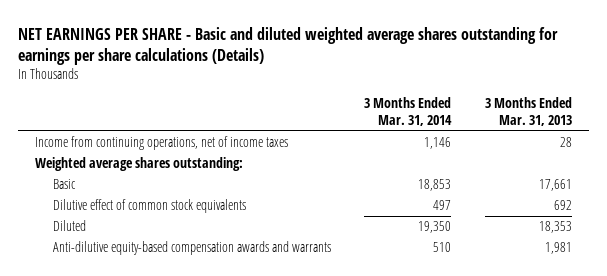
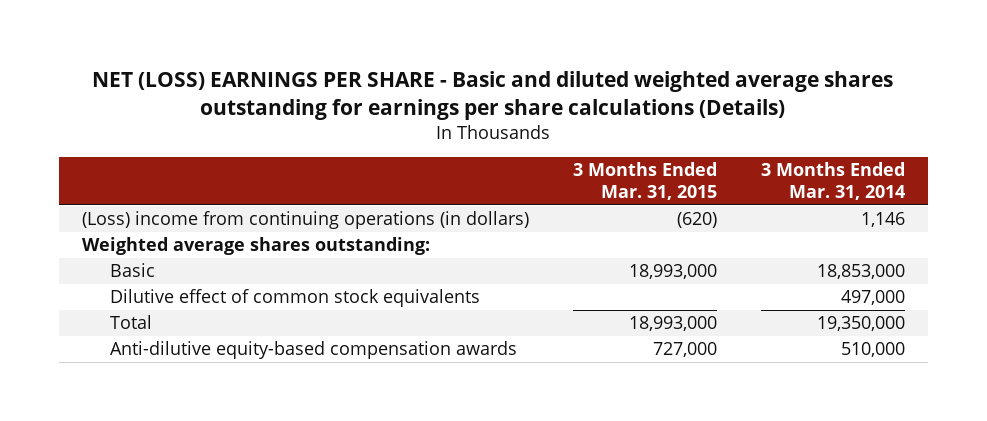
- NET EARNINGS PER SHARE - Basic and diluted weighted average shares outstanding for earnings per share calculations (Details)
+ NET (LOSS) EARNINGS PER SHARE - Basic and diluted weighted average shares outstanding for earnings per share calculations (Details)
- | 3 Months Ended Mar. 31, 2014 | 3 Months Ended Mar. 31, 2013
+ | 3 Months Ended Mar. 31, 2015 | 3 Months Ended Mar. 31, 2014
- Income from continuing operations, net of income taxes | 1,146 | 28
+ (Loss) income from continuing operations (in dollars) | (620) | 1,146
- Basic | 18,853 | 17,661
- Dilutive effect of common stock equivalents | 497 | 692
- Diluted | 19,350 | 18,353
- Anti-dilutive equity-based compensation awards and warrants | 510 | 1,981
+ Basic | 18,993,000 | 18,853,000
+ Dilutive effect of common stock equivalents | | 497,000
+ Total | 18,993,000 | 19,350,000
+ Anti-dilutive equity-based compensation awards | 727,000 | 510,000

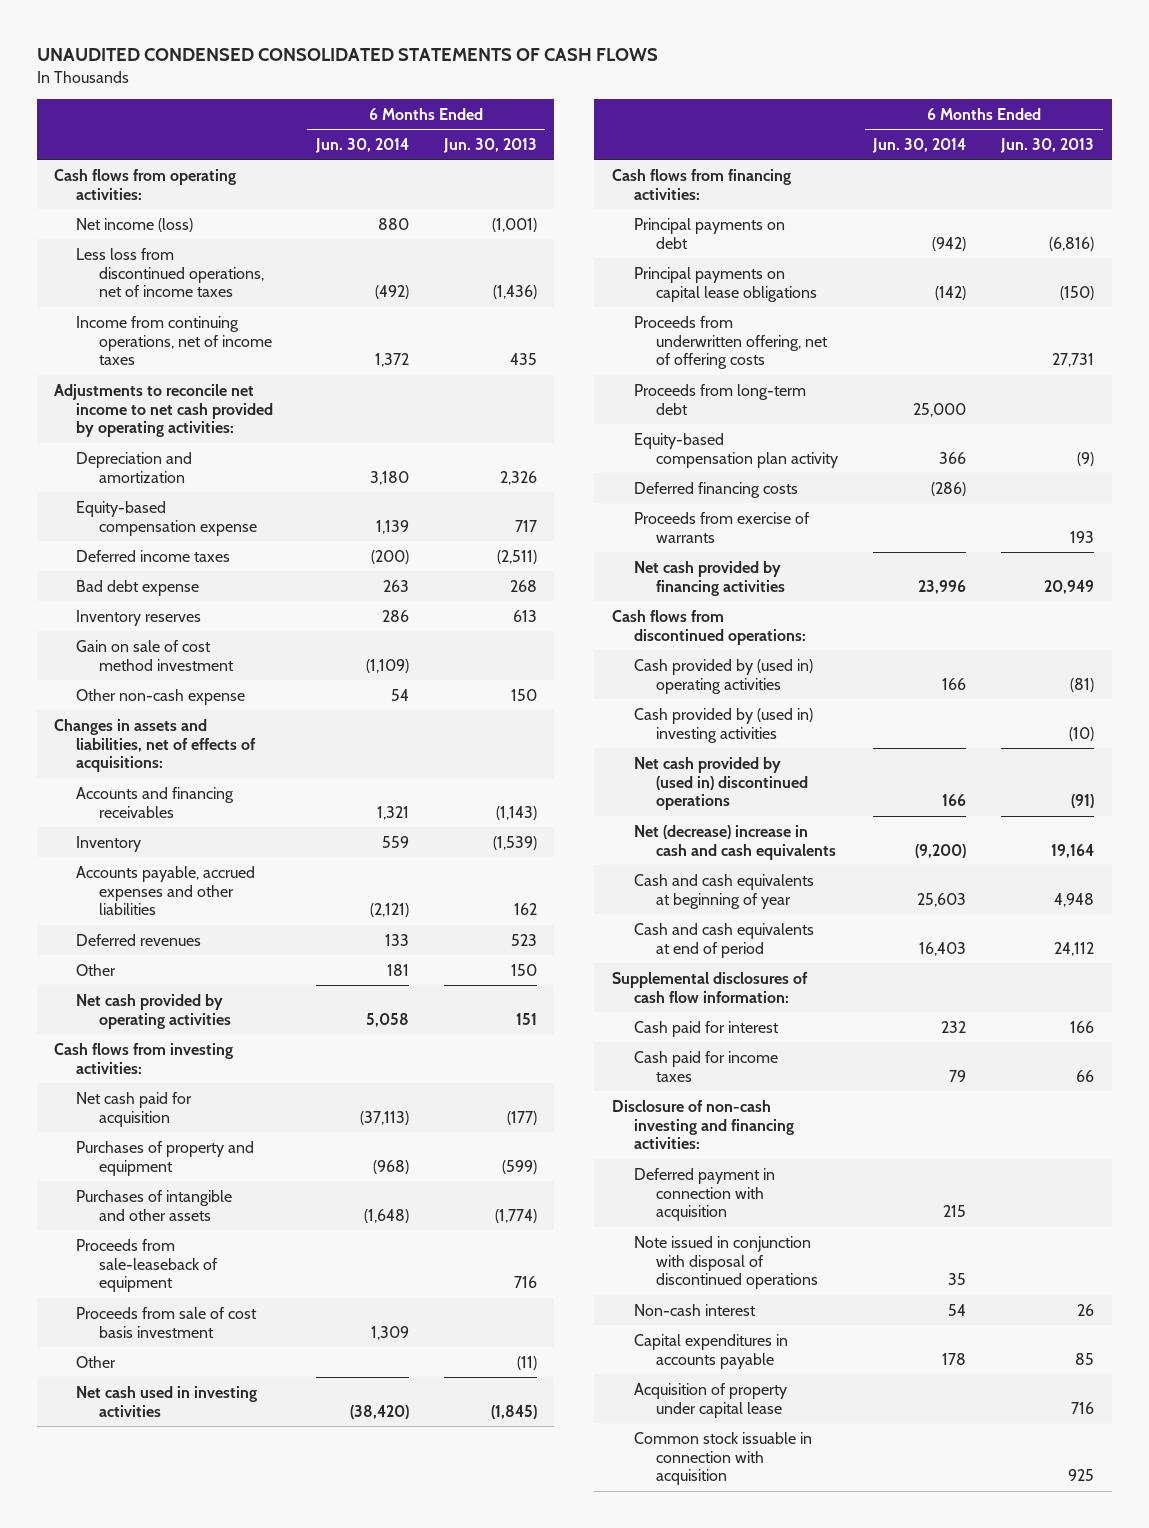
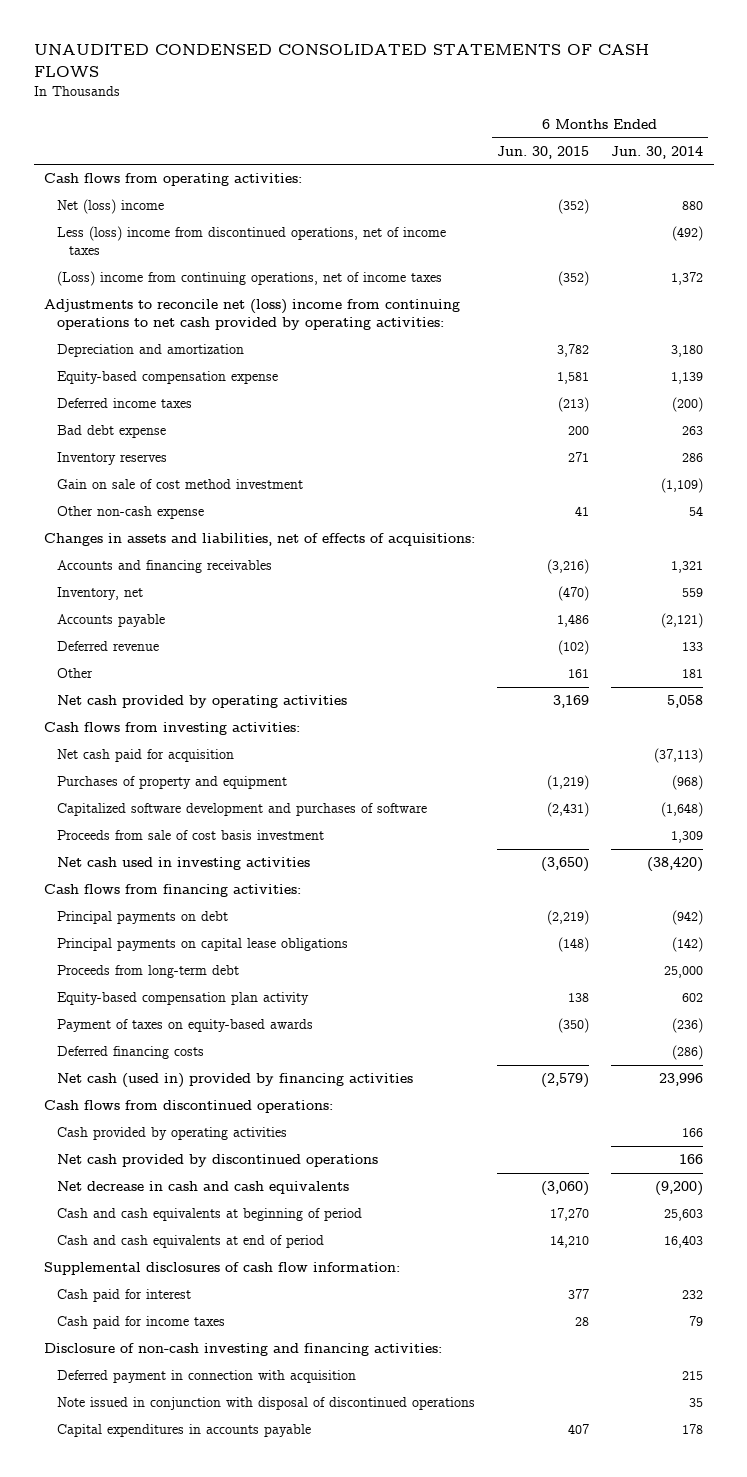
- | 6 Months Ended Jun. 30, 2014 | 6 Months Ended Jun. 30, 2013
+ | 6 Months Ended Jun. 30, 2015 | 6 Months Ended Jun. 30, 2014
- Net income (loss) | 880 | (1,001)
- Less loss from discontinued operations, net of income taxes | (492) | (1,436)
- Income from continuing operations, net of income taxes | 1,372 | 435
- Adjustments to reconcile net income to net cash provided by operating activities:
+ Net (loss) income | (352) | 880
+ Less (loss) income from discontinued operations, net of income taxes | | (492)
+ (Loss) income from continuing operations, net of income taxes | (352) | 1,372
+ Adjustments to reconcile net (loss) income from continuing operations to net cash provided by operating activities:
- Inventory | 559 | (1,539)
- Accounts payable, accrued expenses and other liabilities | (2,121) | 162
- Deferred revenues | 133 | 523
+ Inventory, net | (470) | 559
+ Accounts payable | 1,486 | (2,121)
+ Deferred revenue | (102) | 133
- Purchases of intangible and other assets | (1,648) | (1,774)
- Proceeds from sale-leaseback of equipment | | 716
+ Capitalized software development and purchases of software | (2,431) | (1,648)
- Other | | (11)
- Proceeds from underwritten offering, net of offering costs | | 27,731
- Equity-based compensation plan activity | 366 | (9)
+ Equity-based compensation plan activity | 138 | 602
+ Payment of taxes on equity-based awards | (350) | (236)
- Proceeds from exercise of warrants | | 193
- Net cash provided by financing activities | 23,996 | 20,949
+ Net cash (used in) provided by financing activities | (2,579) | 23,996
- Cash provided by (used in) operating activities | 166 | (81)
- Cash provided by (used in) investing activities | | (10)
- Net cash provided by (used in) discontinued operations | 166 | (91)
- Net (decrease) increase in cash and cash equivalents | (9,200) | 19,164
- Cash and cash equivalents at beginning of year | 25,603 | 4,948
+ Cash provided by operating activities | | 166
+ Net cash provided by discontinued operations | | 166
+ Net decrease in cash and cash equivalents | (3,060) | (9,200)
+ Cash and cash equivalents at beginning of period | 17,270 | 25,603
- Non-cash interest | 54 | 26
- Acquisition of property under capital lease | | 716
- Common stock issuable in connection with acquisition | | 925

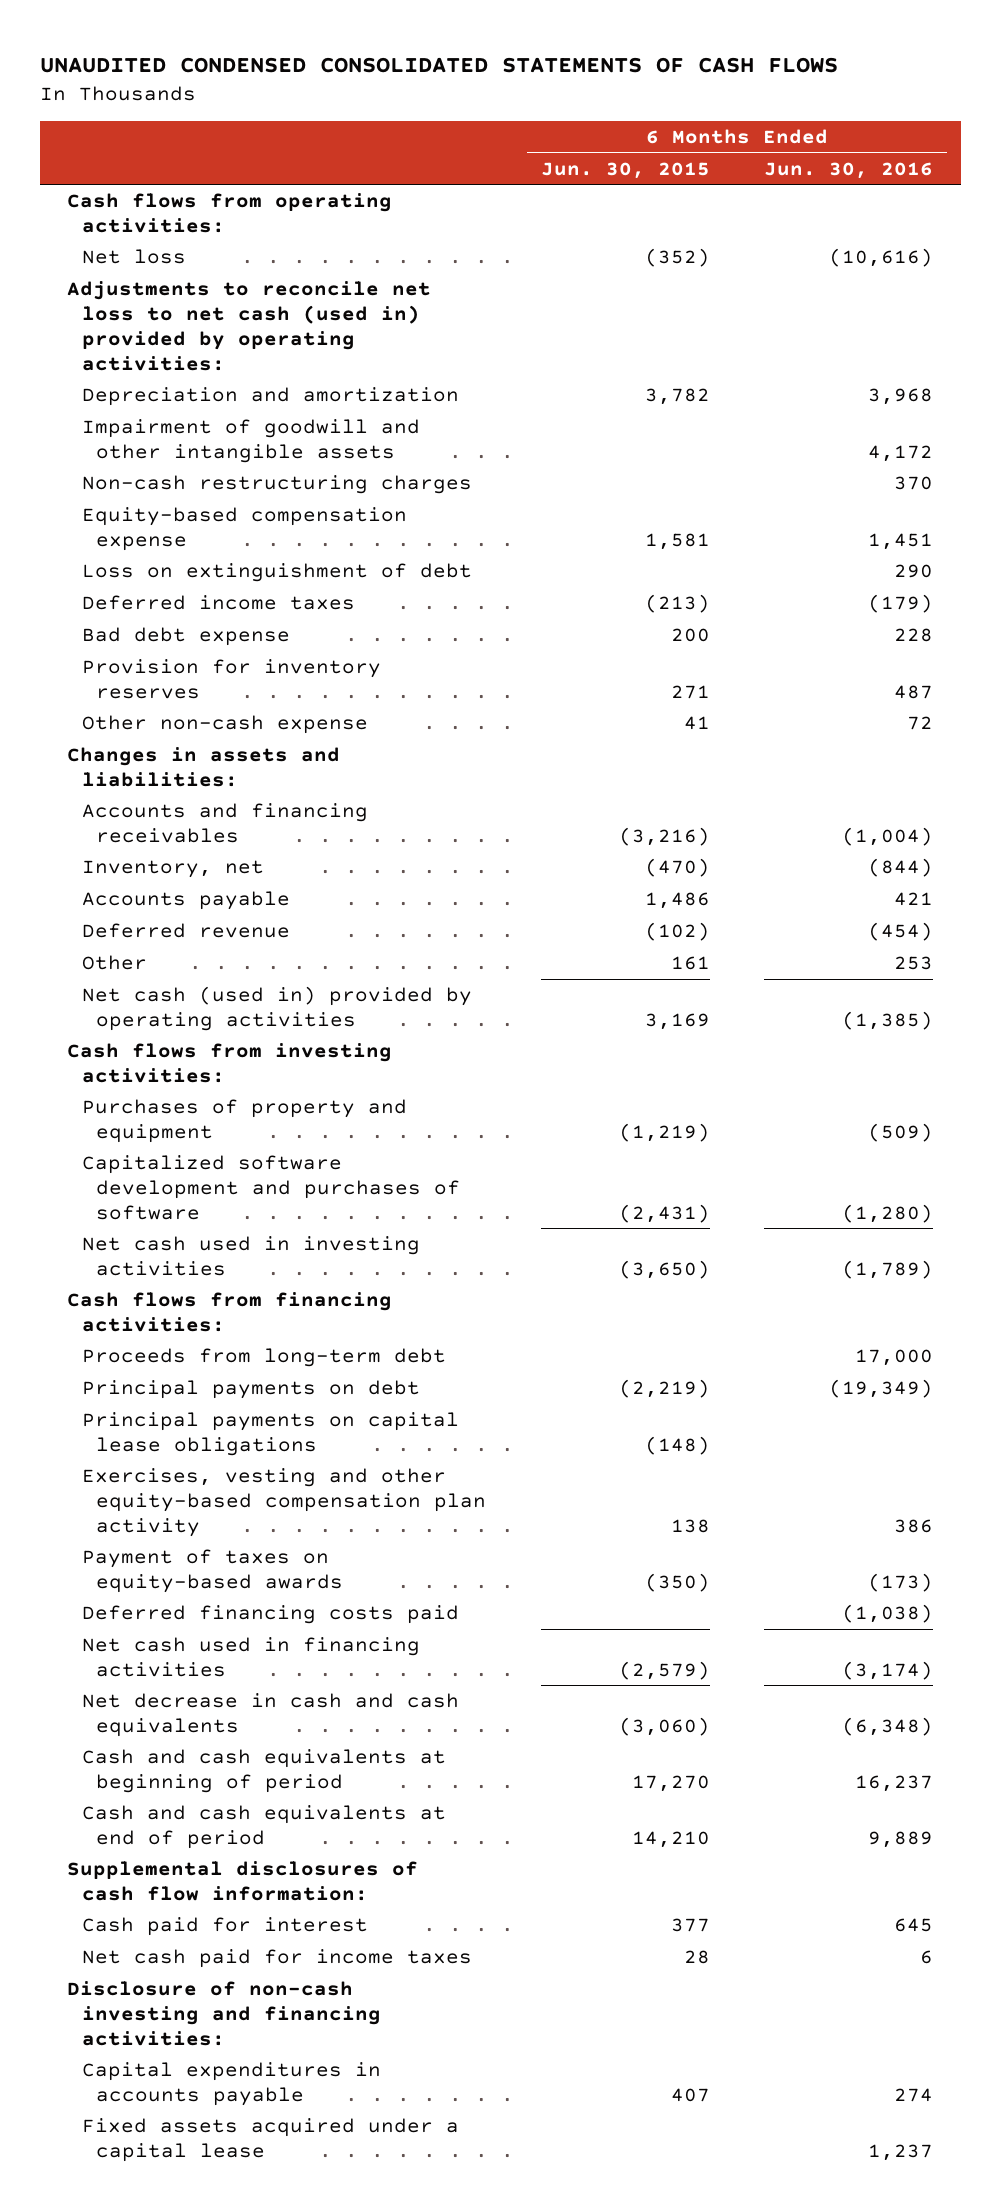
- | 6 Months Ended Jun. 30, 2015 | 6 Months Ended Jun. 30, 2014
+ | 6 Months Ended Jun. 30, 2015 | 6 Months Ended Jun. 30, 2016
- Net (loss) income | (352) | 880
- Less (loss) income from discontinued operations, net of income taxes | | (492)
- (Loss) income from continuing operations, net of income taxes | (352) | 1,372
- Adjustments to reconcile net (loss) income from continuing operations to net cash provided by operating activities:
+ Net loss | (352) | (10,616)
+ Adjustments to reconcile net loss to net cash (used in) provided by operating activities:
+ Impairment of goodwill and other intangible assets | | 4,172
+ Non-cash restructuring charges | | 370
+ Loss on extinguishment of debt | | 290
- Inventory reserves | 271 | 286
- Gain on sale of cost method investment | | (1,109)
+ Provision for inventory reserves | 271 | 487
- Changes in assets and liabilities, net of effects of acquisitions:
+ Changes in assets and liabilities:
- Net cash provided by operating activities | 3,169 | 5,058
+ Net cash (used in) provided by operating activities | 3,169 | (1,385)
- Net cash paid for acquisition | | (37,113)
- Proceeds from sale of cost basis investment | | 1,309
moved up: Proceeds from long-term debt | | 17,000
- Equity-based compensation plan activity | 138 | 602
+ Exercises, vesting and other equity-based compensation plan activity | 138 | 386
- Deferred financing costs | | (286)
- Net cash (used in) provided by financing activities | (2,579) | 23,996
- Cash flows from discontinued operations:
- Cash provided by operating activities | | 166
- Net cash provided by discontinued operations | | 166
+ Deferred financing costs paid | | (1,038)
+ Net cash used in financing activities | (2,579) | (3,174)
- Cash paid for income taxes | 28 | 79
+ Net cash paid for income taxes | 28 | 6
- Deferred payment in connection with acquisition | | 215
- Note issued in conjunction with disposal of discontinued operations | | 35
+ Fixed assets acquired under a capital lease | | 1,237

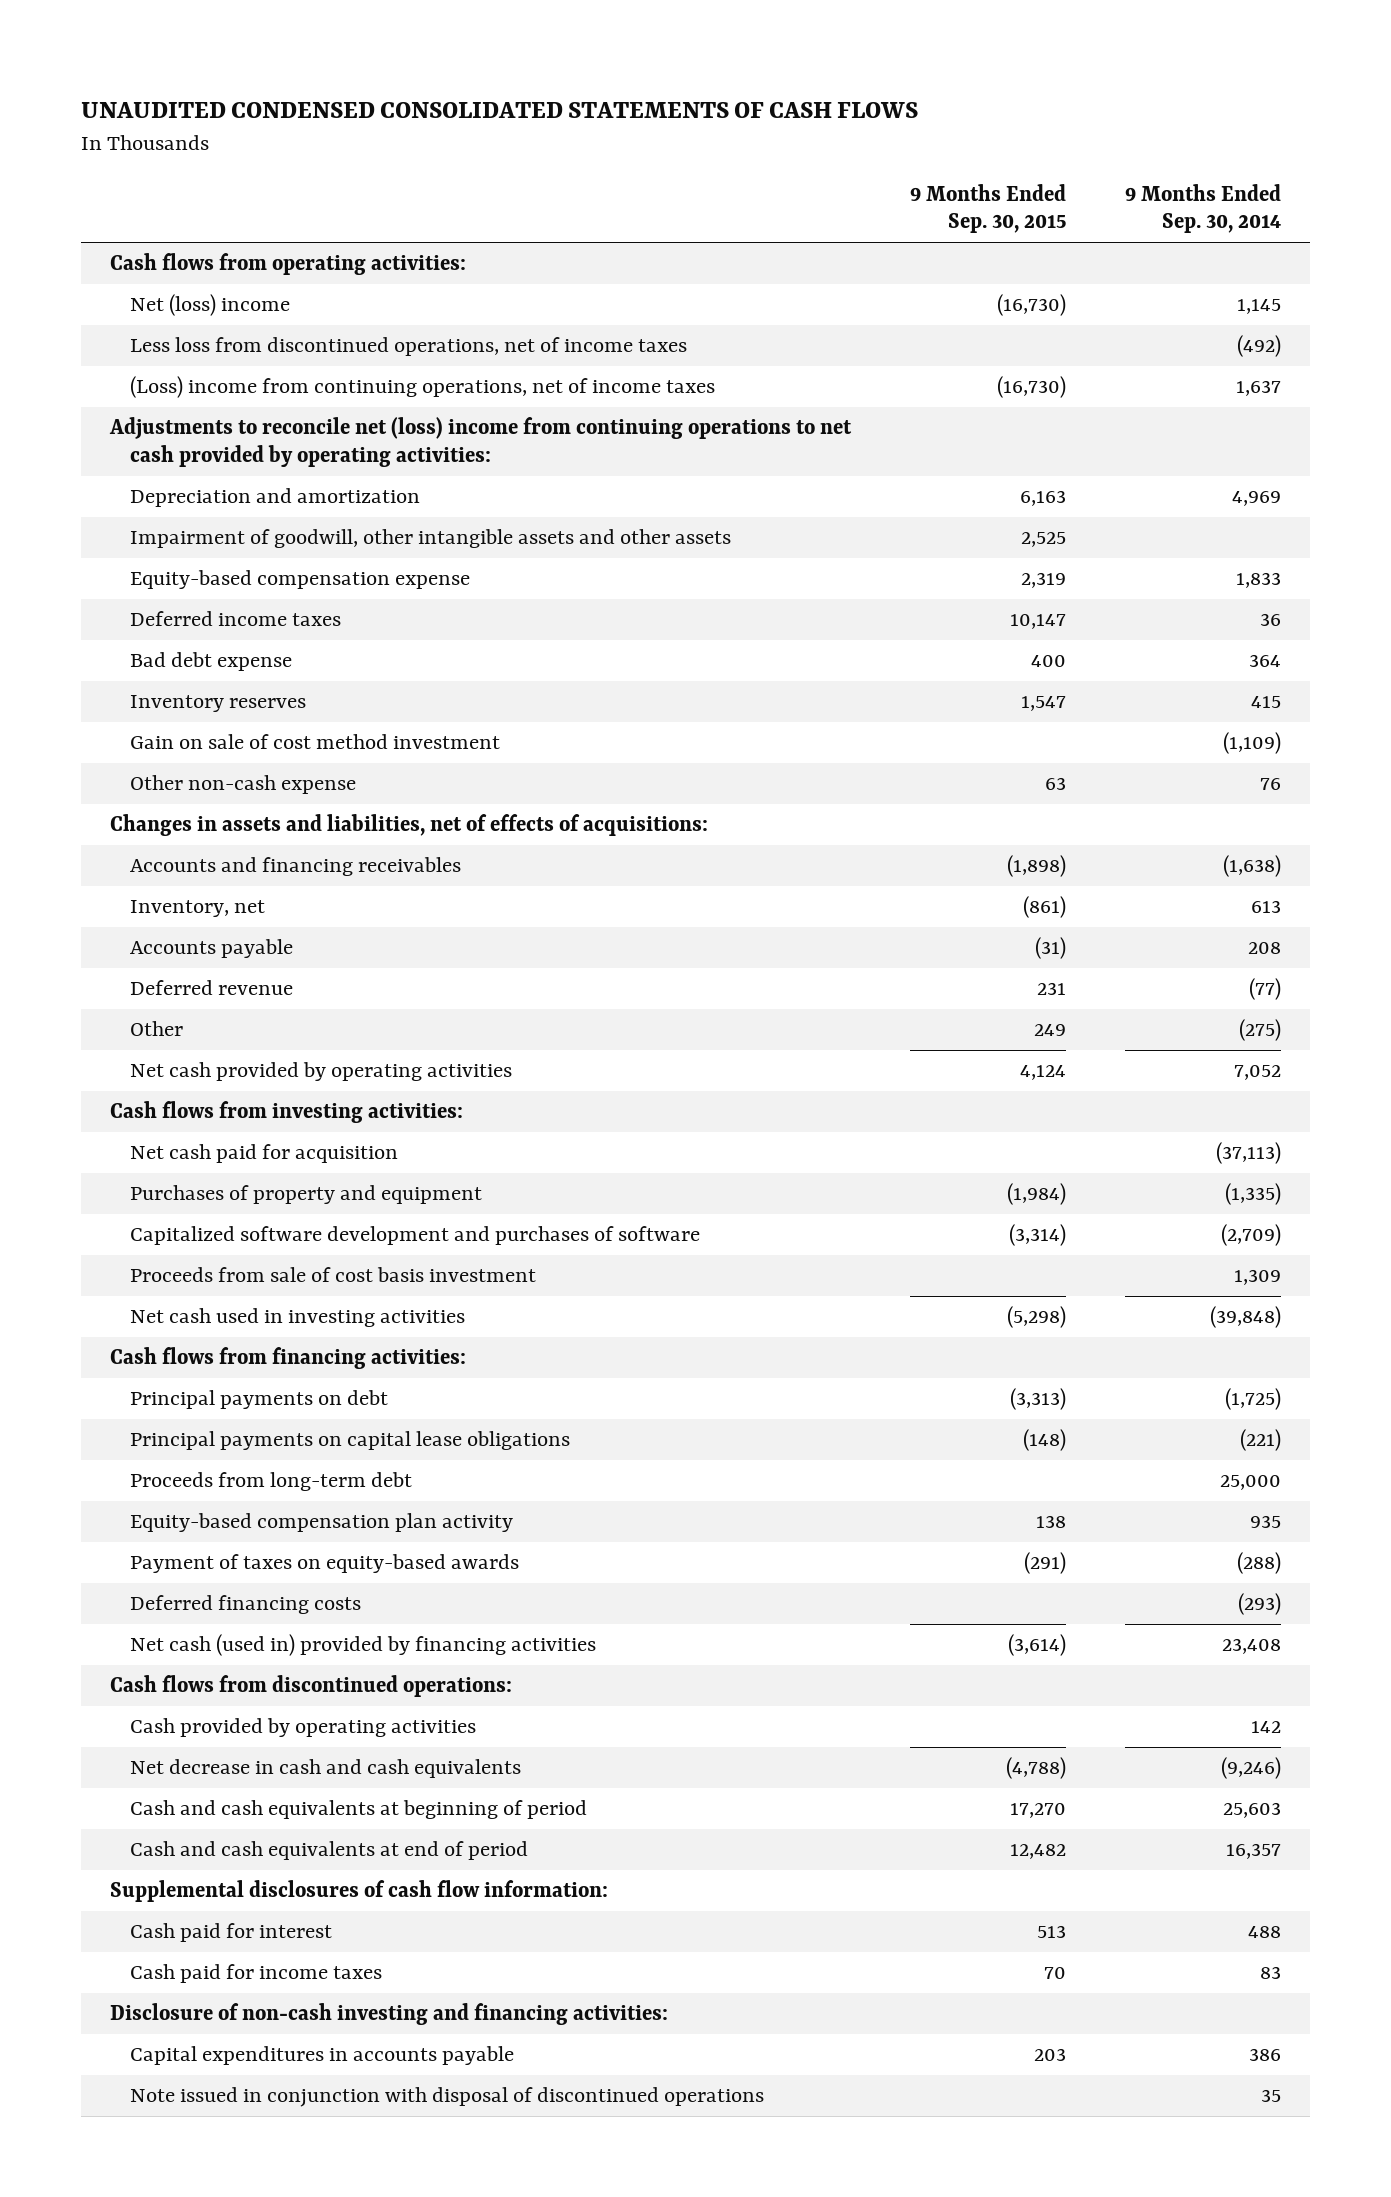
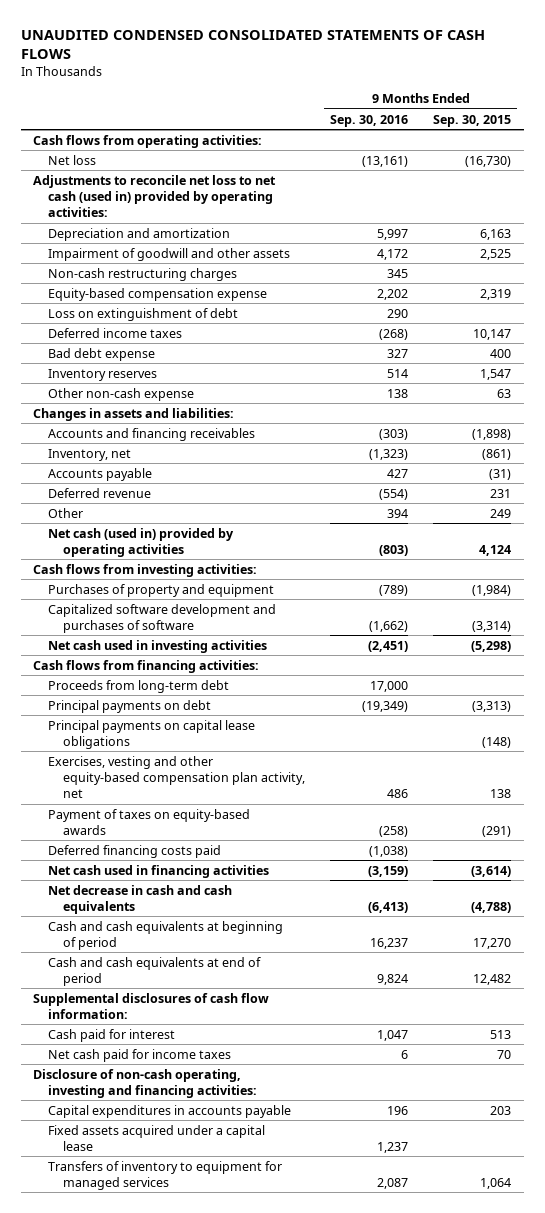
- | 9 Months Ended Sep. 30, 2015 | 9 Months Ended Sep. 30, 2014
+ | 9 Months Ended Sep. 30, 2016 | 9 Months Ended Sep. 30, 2015
- Net (loss) income | (16,730) | 1,145
- Less loss from discontinued operations, net of income taxes | | (492)
- (Loss) income from continuing operations, net of income taxes | (16,730) | 1,637
- Adjustments to reconcile net (loss) income from continuing operations to net cash provided by operating activities:
+ Net loss | (13,161) | (16,730)
+ Adjustments to reconcile net loss to net cash (used in) provided by operating activities:
- Impairment of goodwill, other intangible assets and other assets | 2,525 |
+ Impairment of goodwill and other assets | 4,172 | 2,525
+ Non-cash restructuring charges | 345 |
+ Loss on extinguishment of debt | 290 |
- Gain on sale of cost method investment | | (1,109)
- Changes in assets and liabilities, net of effects of acquisitions:
+ Changes in assets and liabilities:
- Net cash provided by operating activities | 4,124 | 7,052
+ Net cash (used in) provided by operating activities | (803) | 4,124
- Net cash paid for acquisition | | (37,113)
- Proceeds from sale of cost basis investment | | 1,309
moved up: Proceeds from long-term debt | 17,000 |
- Equity-based compensation plan activity | 138 | 935
+ Exercises, vesting and other equity-based compensation plan activity, net | 486 | 138
- Deferred financing costs | | (293)
- Net cash (used in) provided by financing activities | (3,614) | 23,408
- Cash flows from discontinued operations:
- Cash provided by operating activities | | 142
+ Deferred financing costs paid | (1,038) |
+ Net cash used in financing activities | (3,159) | (3,614)
- Cash paid for income taxes | 70 | 83
- Disclosure of non-cash investing and financing activities:
+ Net cash paid for income taxes | 6 | 70
+ Disclosure of non-cash operating, investing and financing activities:
- Note issued in conjunction with disposal of discontinued operations | | 35
+ Fixed assets acquired under a capital lease | 1,237 |
+ Transfers of inventory to equipment for managed services | 2,087 | 1,064

